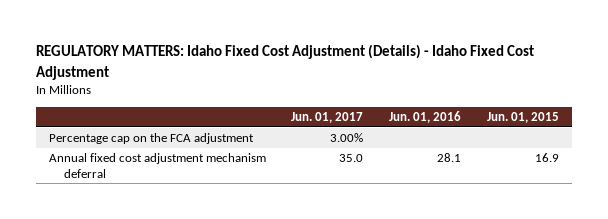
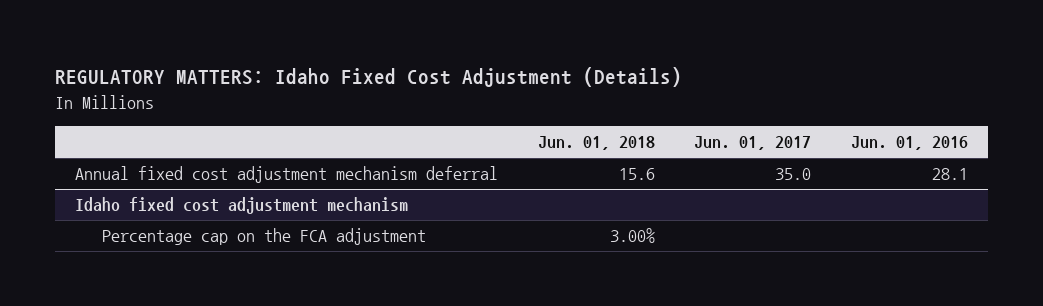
- REGULATORY MATTERS: Idaho Fixed Cost Adjustment (Details) - Idaho Fixed Cost Adjustment
+ REGULATORY MATTERS: Idaho Fixed Cost Adjustment (Details)
- | Jun. 01, 2017 | Jun. 01, 2016 | Jun. 01, 2015
+ | Jun. 01, 2018 | Jun. 01, 2017 | Jun. 01, 2016
- Percentage cap on the FCA adjustment | 3.00% | |
+ Idaho fixed cost adjustment mechanism
+ Percentage cap on the FCA adjustment | 3.00% | |

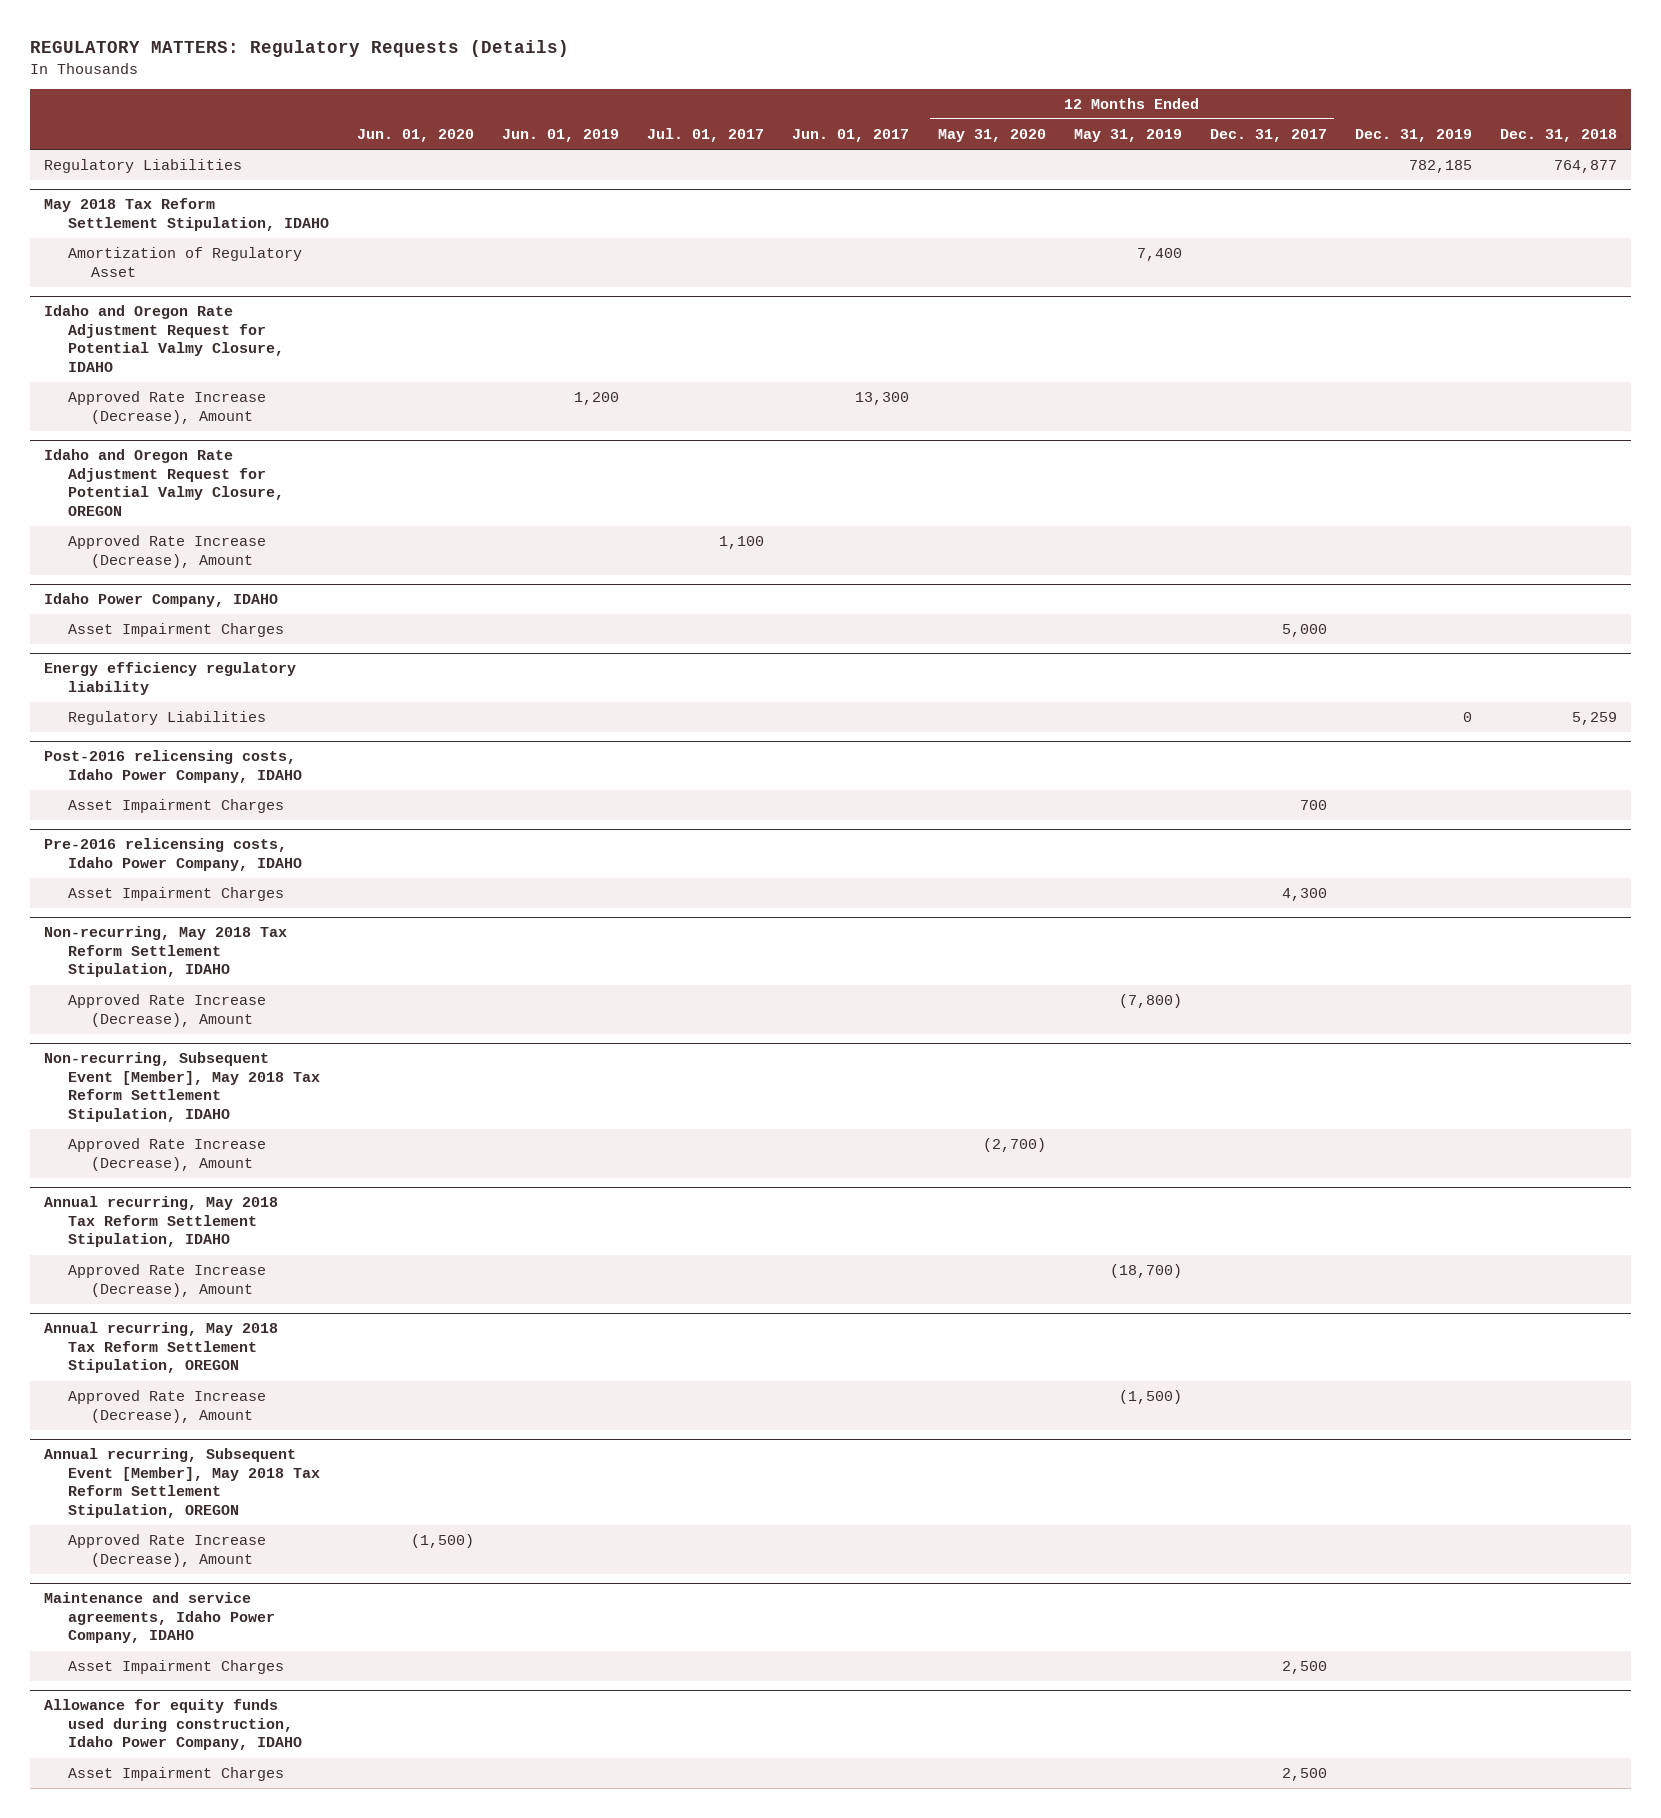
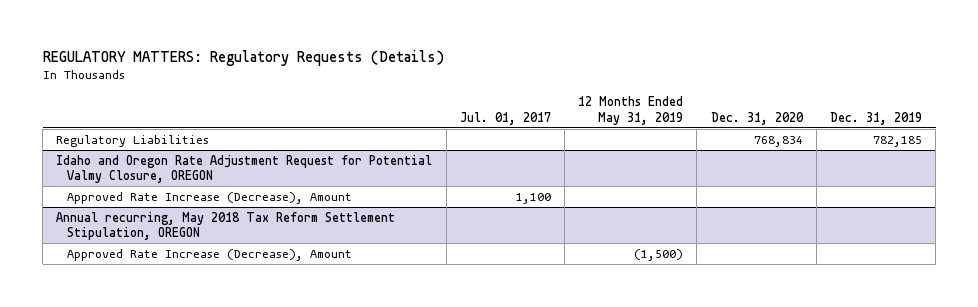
- | Jun. 01, 2020 | Jun. 01, 2019 | Jul. 01, 2017 | Jun. 01, 2017 | 12 Months Ended May 31, 2020 | 12 Months Ended May 31, 2019 | 12 Months Ended Dec. 31, 2017 | Dec. 31, 2019 | Dec. 31, 2018
+ | Jul. 01, 2017 | 12 Months Ended May 31, 2019 | Dec. 31, 2020 | Dec. 31, 2019
- May 2018 Tax Reform Settlement Stipulation, IDAHO
- Amortization of Regulatory Asset | | | | | | 7,400 | | |
- Idaho and Oregon Rate Adjustment Request for Potential Valmy Closure, IDAHO
- Approved Rate Increase (Decrease), Amount | | 1,200 | | 13,300 | | | | |
- Idaho Power Company, IDAHO
- Asset Impairment Charges | | | | | | | 5,000 | |
- Energy efficiency regulatory liability
- Regulatory Liabilities | | | | | | | | 0 | 5,259
- Post-2016 relicensing costs, Idaho Power Company, IDAHO
- Asset Impairment Charges | | | | | | | 700 | |
- Pre-2016 relicensing costs, Idaho Power Company, IDAHO
- Asset Impairment Charges | | | | | | | 4,300 | |
- Non-recurring, May 2018 Tax Reform Settlement Stipulation, IDAHO
- Approved Rate Increase (Decrease), Amount | | | | | | (7,800) | | |
- Non-recurring, Subsequent Event [Member], May 2018 Tax Reform Settlement Stipulation, IDAHO
- Approved Rate Increase (Decrease), Amount | | | | | (2,700) | | | |
- Annual recurring, May 2018 Tax Reform Settlement Stipulation, IDAHO
- Approved Rate Increase (Decrease), Amount | | | | | | (18,700) | | |
- Annual recurring, Subsequent Event [Member], May 2018 Tax Reform Settlement Stipulation, OREGON
- Approved Rate Increase (Decrease), Amount | (1,500) | | | | | | | |
- Maintenance and service agreements, Idaho Power Company, IDAHO
- Asset Impairment Charges | | | | | | | 2,500 | |
- Allowance for equity funds used during construction, Idaho Power Company, IDAHO
- Asset Impairment Charges | | | | | | | 2,500 | |

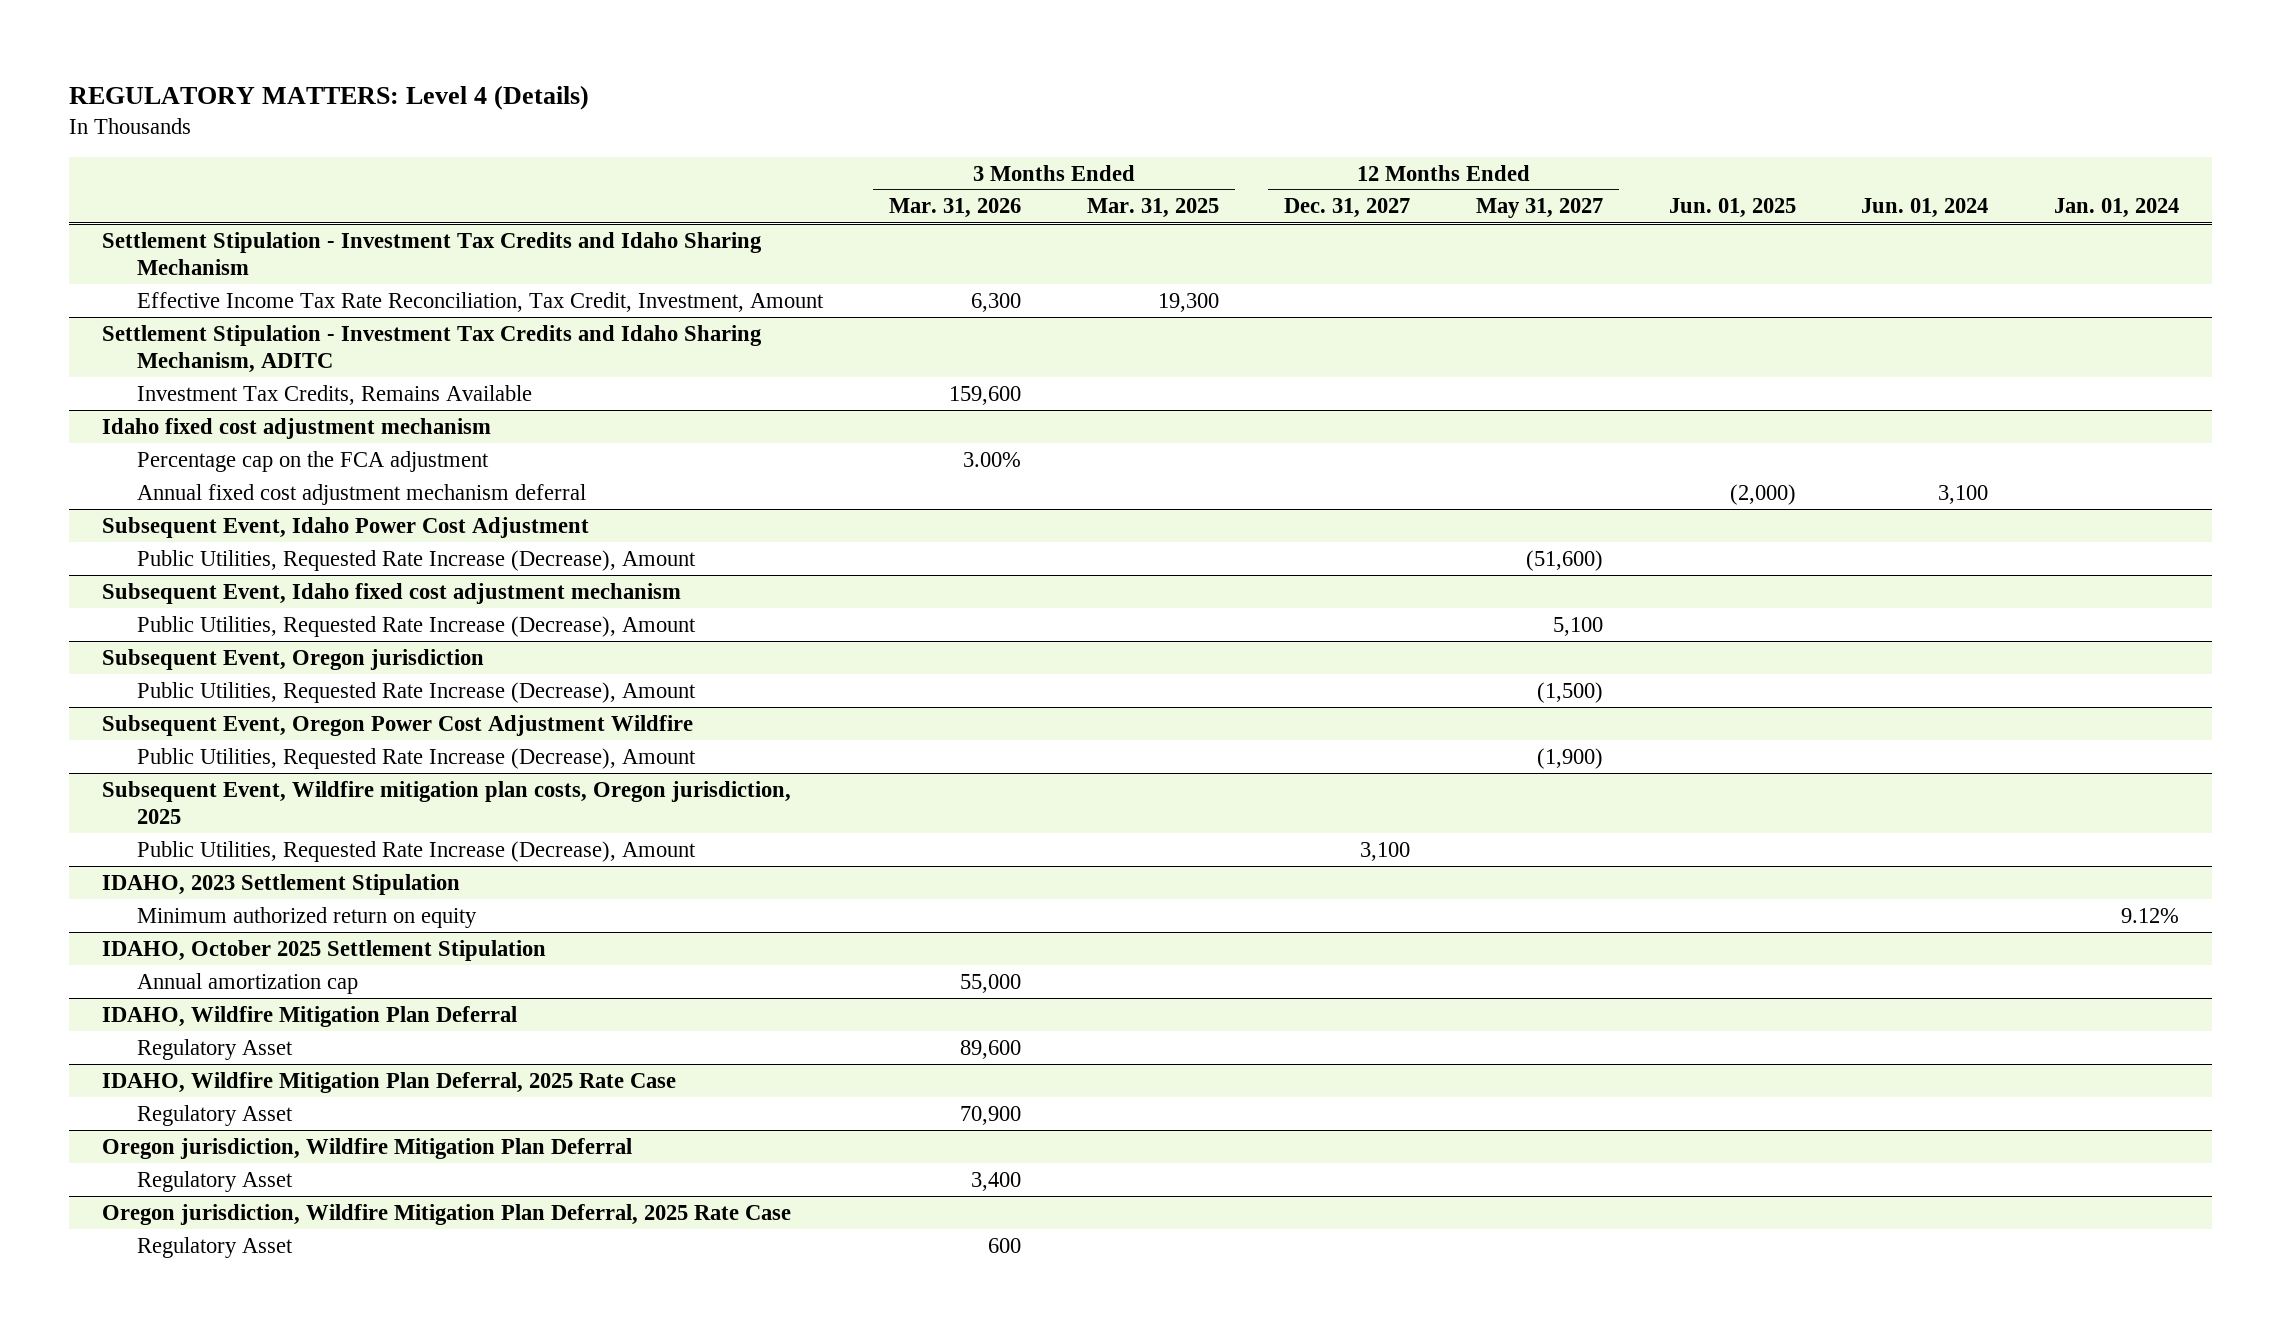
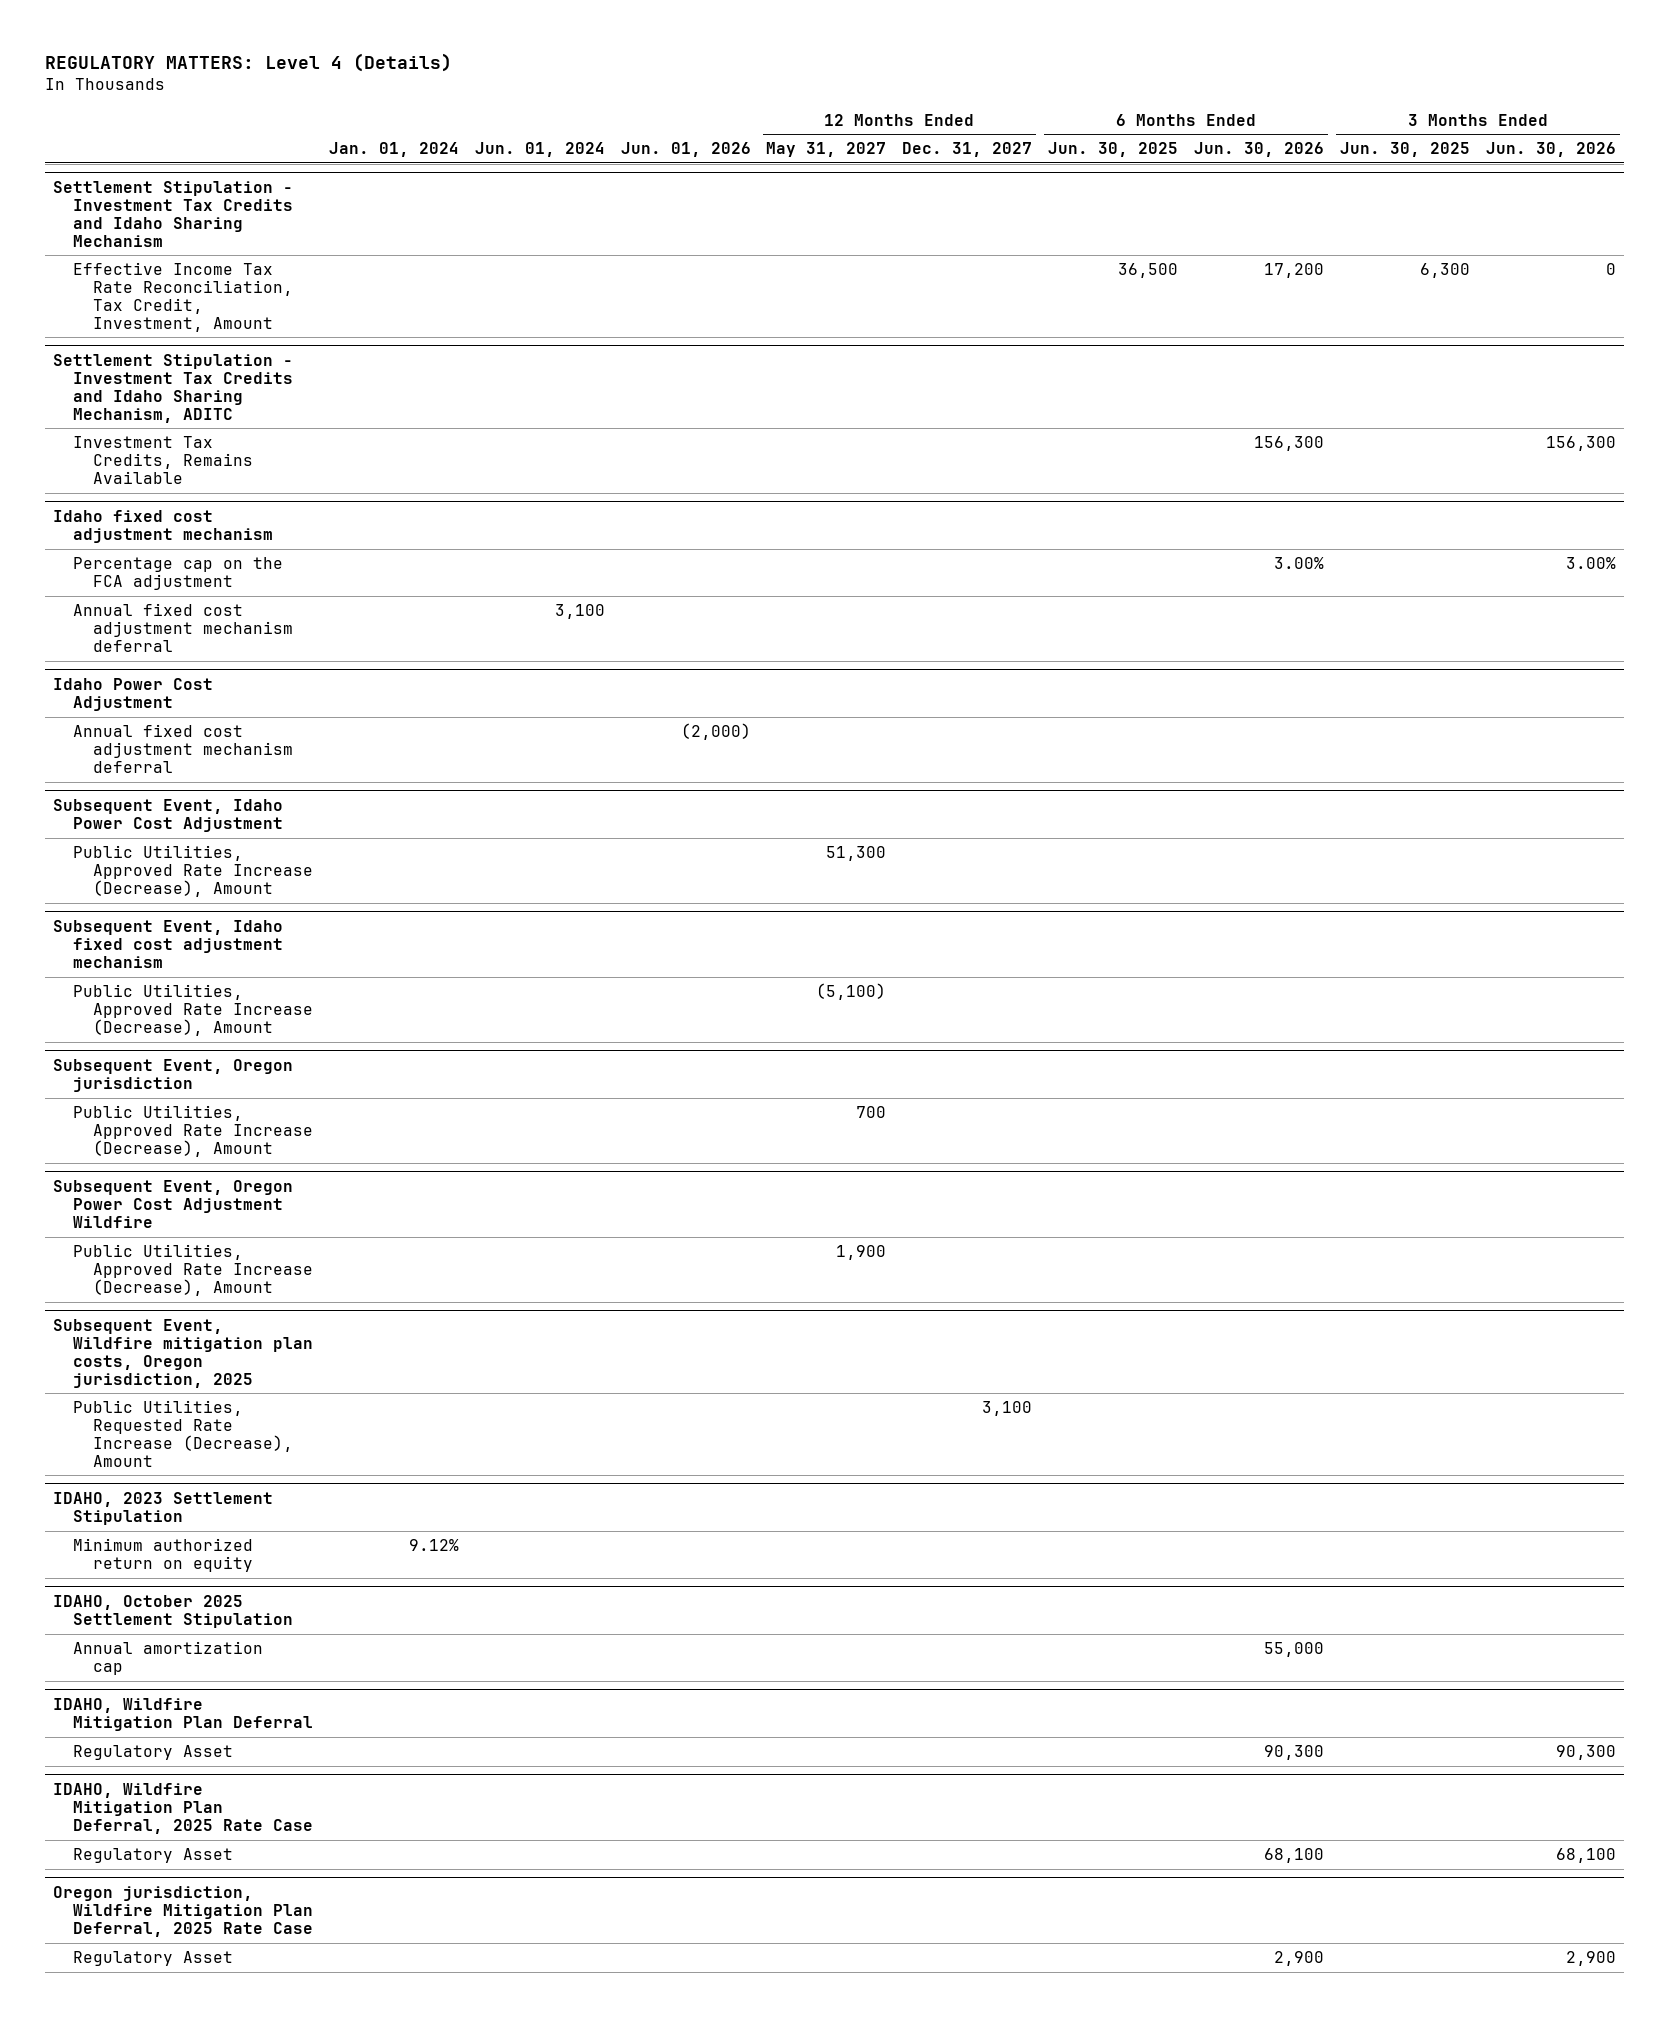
- | 3 Months Ended Mar. 31, 2026 | 3 Months Ended Mar. 31, 2025 | 12 Months Ended Dec. 31, 2027 | 12 Months Ended May 31, 2027 | Jun. 01, 2025 | Jun. 01, 2024 | Jan. 01, 2024
+ | Jan. 01, 2024 | Jun. 01, 2024 | Jun. 01, 2026 | 12 Months Ended May 31, 2027 | 12 Months Ended Dec. 31, 2027 | 6 Months Ended Jun. 30, 2025 | 6 Months Ended Jun. 30, 2026 | 3 Months Ended Jun. 30, 2025 | 3 Months Ended Jun. 30, 2026
+ Idaho Power Cost Adjustment
+ Annual fixed cost adjustment mechanism deferral | | | (2,000) | | | | | |
@ Subsequent Event, Idaho Power Cost Adjustment
- Public Utilities, Requested Rate Increase (Decrease), Amount | | | | (51,600) | | |
+ Public Utilities, Approved Rate Increase (Decrease), Amount | | | | 51,300 | | | | |
@ Subsequent Event, Idaho fixed cost adjustment mechanism
- Public Utilities, Requested Rate Increase (Decrease), Amount | | | | 5,100 | | |
+ Public Utilities, Approved Rate Increase (Decrease), Amount | | | | (5,100) | | | | |
@ Subsequent Event, Oregon jurisdiction
- Public Utilities, Requested Rate Increase (Decrease), Amount | | | | (1,500) | | |
+ Public Utilities, Approved Rate Increase (Decrease), Amount | | | | 700 | | | | |
@ Subsequent Event, Oregon Power Cost Adjustment Wildfire
- Public Utilities, Requested Rate Increase (Decrease), Amount | | | | (1,900) | | |
+ Public Utilities, Approved Rate Increase (Decrease), Amount | | | | 1,900 | | | | |
- Oregon jurisdiction, Wildfire Mitigation Plan Deferral
- Regulatory Asset | 3,400 | | | | | |

